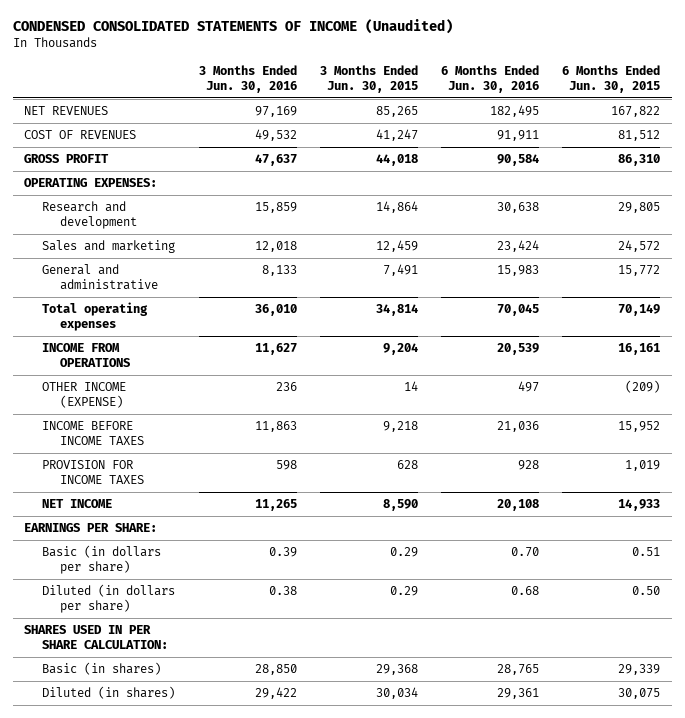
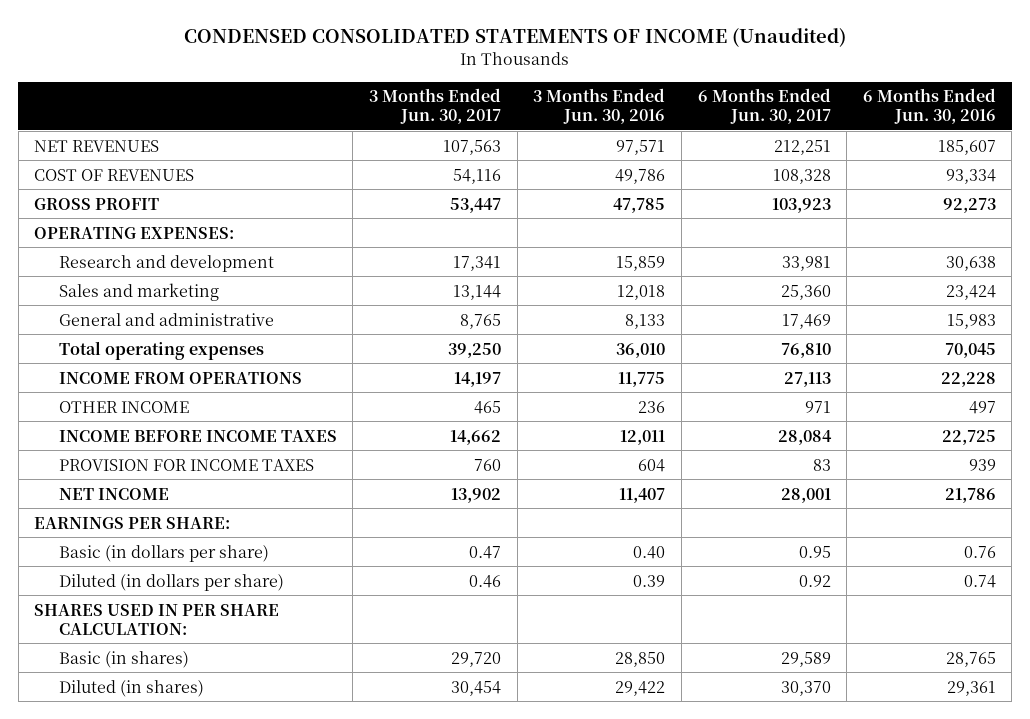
- | 3 Months Ended Jun. 30, 2016 | 3 Months Ended Jun. 30, 2015 | 6 Months Ended Jun. 30, 2016 | 6 Months Ended Jun. 30, 2015
+ | 3 Months Ended Jun. 30, 2017 | 3 Months Ended Jun. 30, 2016 | 6 Months Ended Jun. 30, 2017 | 6 Months Ended Jun. 30, 2016
- NET REVENUES | 97,169 | 85,265 | 182,495 | 167,822
- COST OF REVENUES | 49,532 | 41,247 | 91,911 | 81,512
- GROSS PROFIT | 47,637 | 44,018 | 90,584 | 86,310
+ NET REVENUES | 107,563 | 97,571 | 212,251 | 185,607
+ COST OF REVENUES | 54,116 | 49,786 | 108,328 | 93,334
+ GROSS PROFIT | 53,447 | 47,785 | 103,923 | 92,273
- INCOME FROM OPERATIONS | 11,627 | 9,204 | 20,539 | 16,161
- OTHER INCOME (EXPENSE) | 236 | 14 | 497 | (209)
- INCOME BEFORE INCOME TAXES | 11,863 | 9,218 | 21,036 | 15,952
- PROVISION FOR INCOME TAXES | 598 | 628 | 928 | 1,019
- NET INCOME | 11,265 | 8,590 | 20,108 | 14,933
+ INCOME FROM OPERATIONS | 14,197 | 11,775 | 27,113 | 22,228
+ OTHER INCOME | 465 | 236 | 971 | 497
+ INCOME BEFORE INCOME TAXES | 14,662 | 12,011 | 28,084 | 22,725
+ PROVISION FOR INCOME TAXES | 760 | 604 | 83 | 939
+ NET INCOME | 13,902 | 11,407 | 28,001 | 21,786
- Basic (in dollars per share) | 0.39 | 0.29 | 0.70 | 0.51
- Diluted (in dollars per share) | 0.38 | 0.29 | 0.68 | 0.50
+ Basic (in dollars per share) | 0.47 | 0.40 | 0.95 | 0.76
+ Diluted (in dollars per share) | 0.46 | 0.39 | 0.92 | 0.74

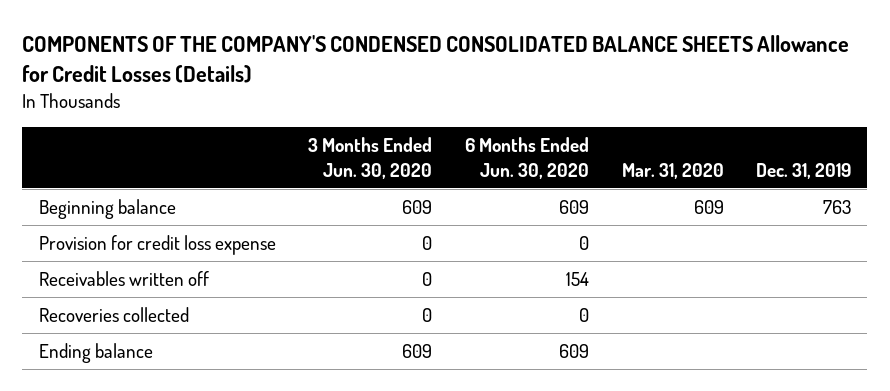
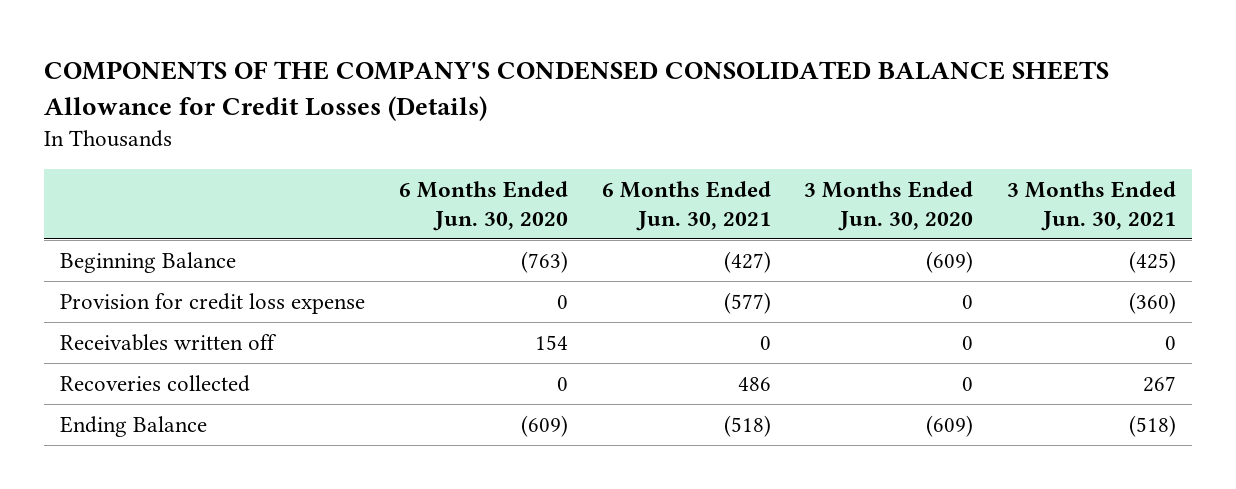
- | 3 Months Ended Jun. 30, 2020 | 6 Months Ended Jun. 30, 2020 | Mar. 31, 2020 | Dec. 31, 2019
+ | 6 Months Ended Jun. 30, 2020 | 6 Months Ended Jun. 30, 2021 | 3 Months Ended Jun. 30, 2020 | 3 Months Ended Jun. 30, 2021
- Beginning balance | 609 | 609 | 609 | 763
+ Beginning Balance | (763) | (427) | (609) | (425)
- Ending balance | 609 | 609 | |
+ Ending Balance | (609) | (518) | (609) | (518)

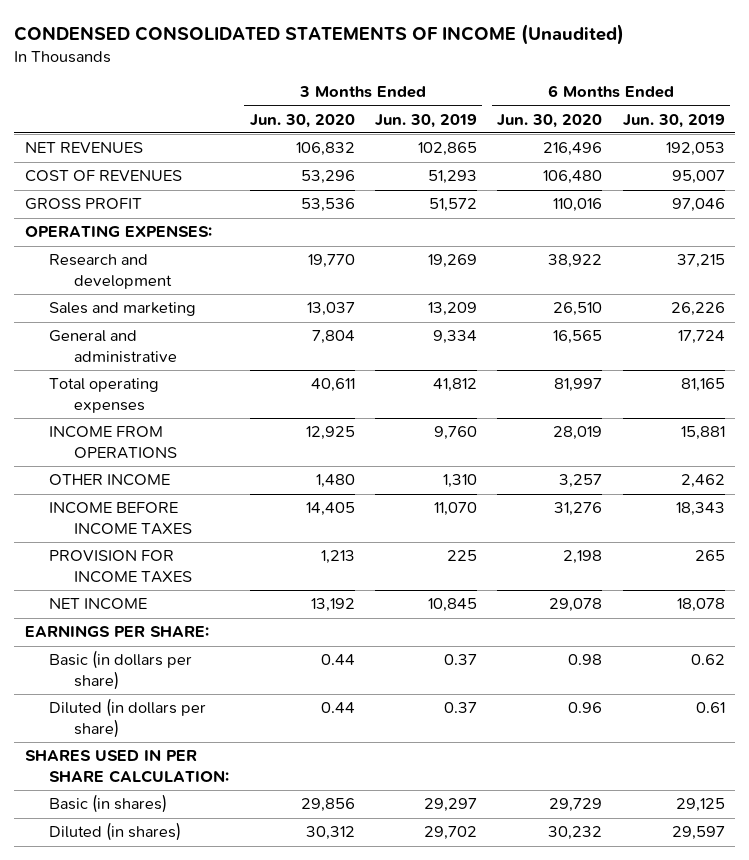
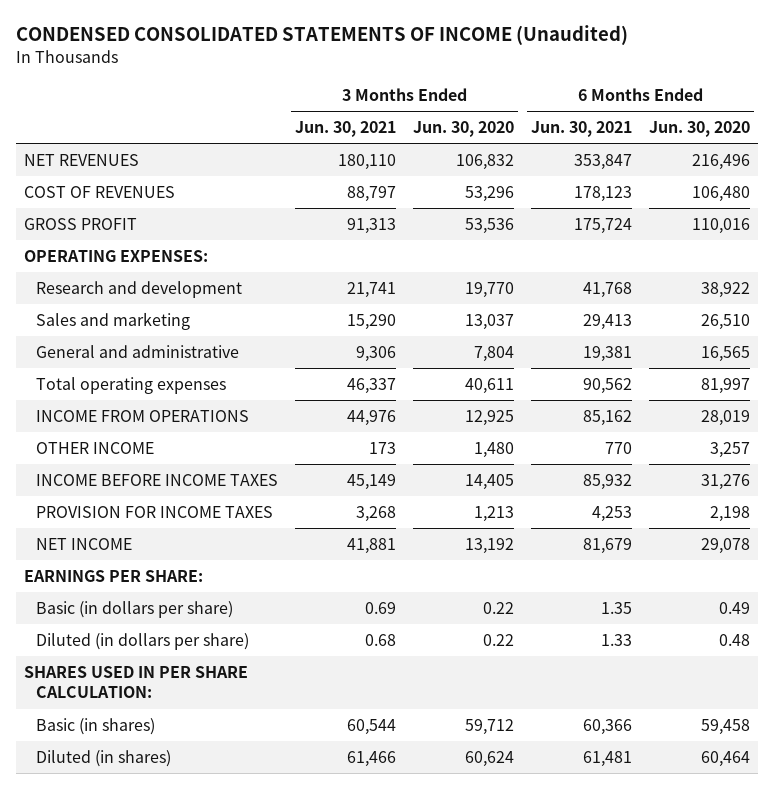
- | 3 Months Ended Jun. 30, 2020 | 3 Months Ended Jun. 30, 2019 | 6 Months Ended Jun. 30, 2020 | 6 Months Ended Jun. 30, 2019
+ | 3 Months Ended Jun. 30, 2021 | 3 Months Ended Jun. 30, 2020 | 6 Months Ended Jun. 30, 2021 | 6 Months Ended Jun. 30, 2020
- Basic (in dollars per share) | 0.44 | 0.37 | 0.98 | 0.62
- Diluted (in dollars per share) | 0.44 | 0.37 | 0.96 | 0.61
+ Basic (in dollars per share) | 0.69 | 0.22 | 1.35 | 0.49
+ Diluted (in dollars per share) | 0.68 | 0.22 | 1.33 | 0.48
- Basic (in shares) | 29,856 | 29,297 | 29,729 | 29,125
- Diluted (in shares) | 30,312 | 29,702 | 30,232 | 29,597
+ Basic (in shares) | 60,544 | 59,712 | 60,366 | 59,458
+ Diluted (in shares) | 61,466 | 60,624 | 61,481 | 60,464

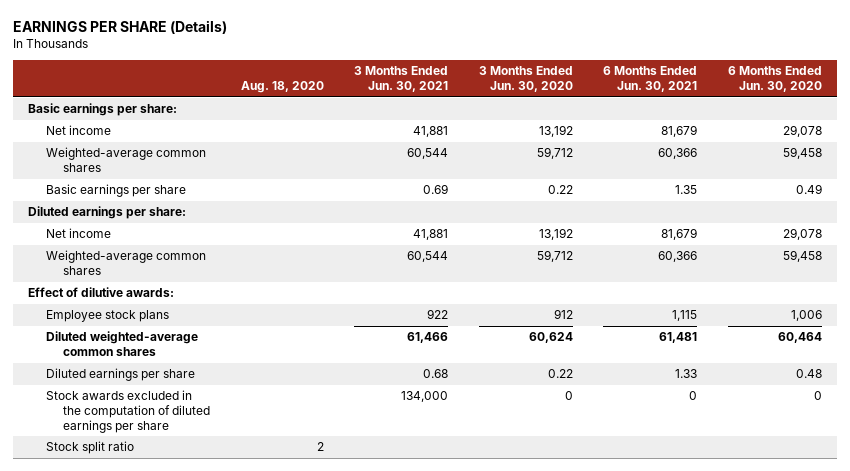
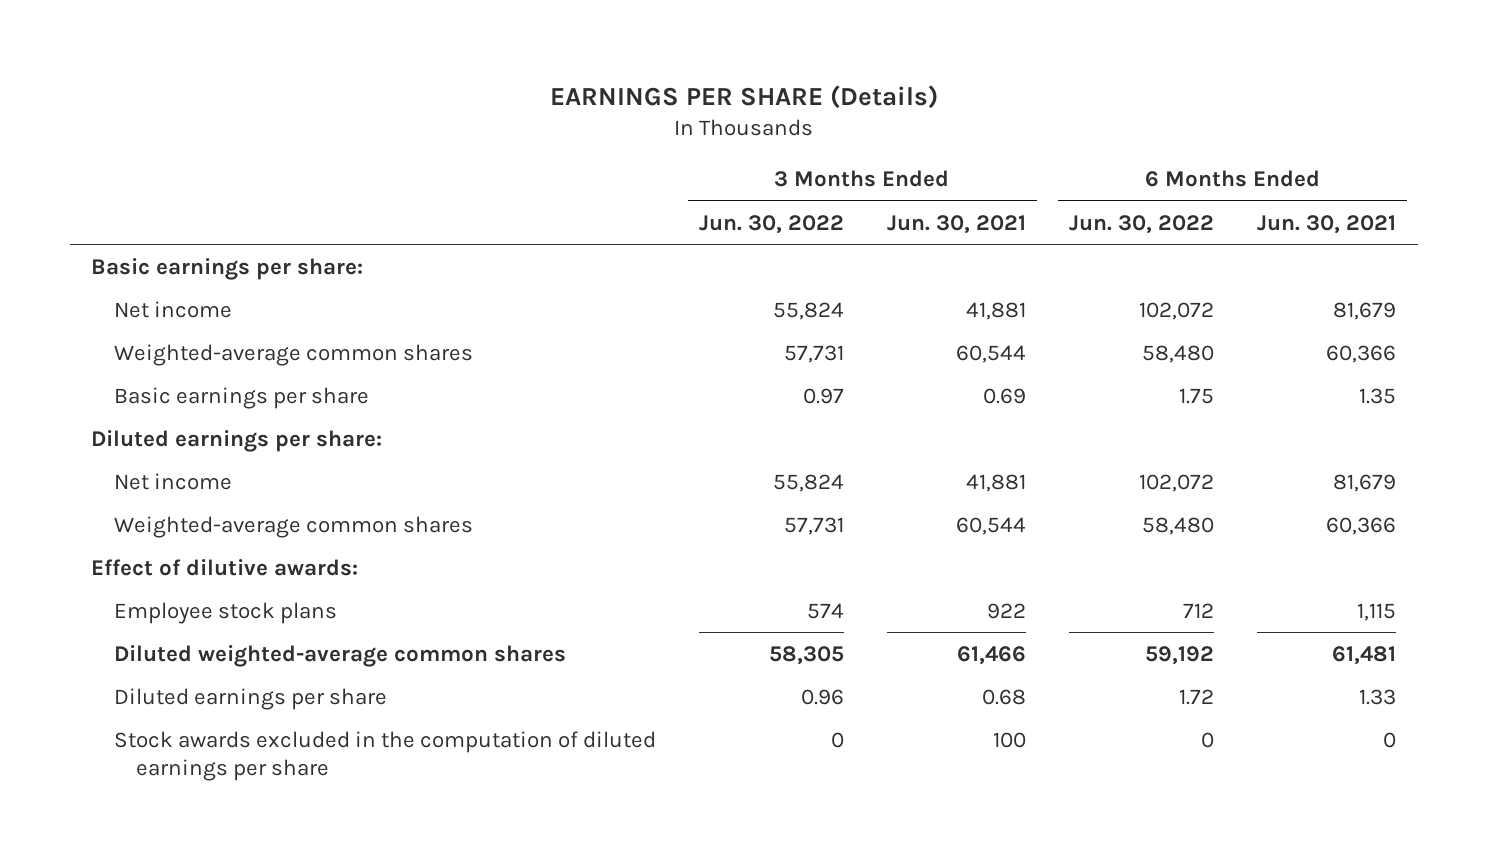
- | Aug. 18, 2020 | 3 Months Ended Jun. 30, 2021 | 3 Months Ended Jun. 30, 2020 | 6 Months Ended Jun. 30, 2021 | 6 Months Ended Jun. 30, 2020
+ | 3 Months Ended Jun. 30, 2022 | 3 Months Ended Jun. 30, 2021 | 6 Months Ended Jun. 30, 2022 | 6 Months Ended Jun. 30, 2021
- Stock awards excluded in the computation of diluted earnings per share | | 134,000 | 0 | 0 | 0
- Stock split ratio | 2 | | | |
+ Stock awards excluded in the computation of diluted earnings per share | 0 | 100 | 0 | 0

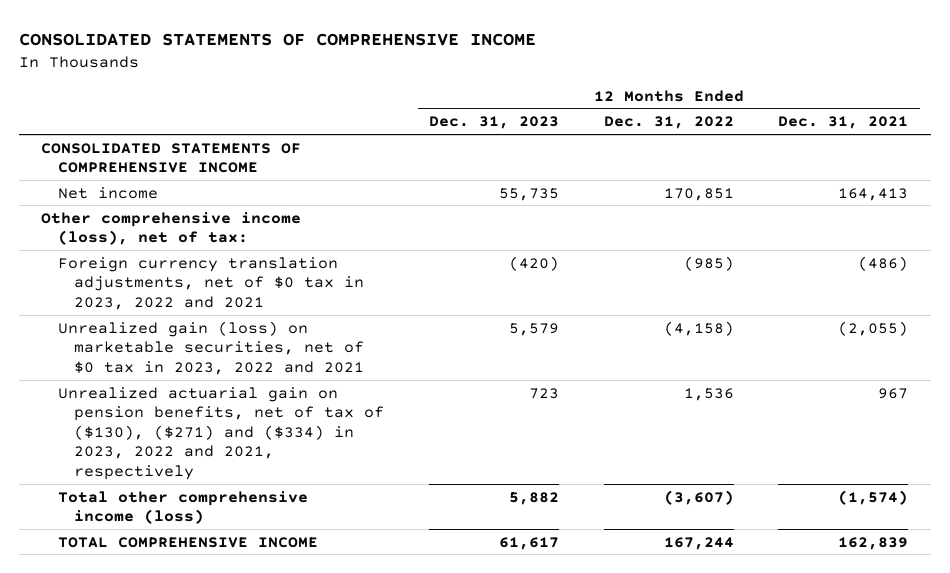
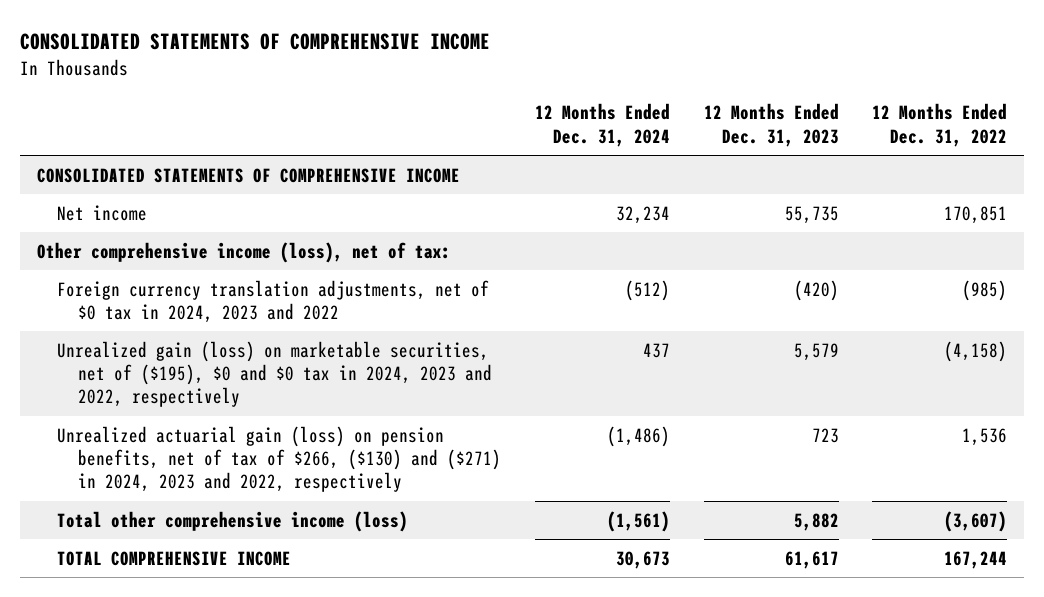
- | 12 Months Ended Dec. 31, 2023 | 12 Months Ended Dec. 31, 2022 | 12 Months Ended Dec. 31, 2021
+ | 12 Months Ended Dec. 31, 2024 | 12 Months Ended Dec. 31, 2023 | 12 Months Ended Dec. 31, 2022
- Foreign currency translation adjustments, net of $0 tax in 2023, 2022 and 2021 | (420) | (985) | (486)
- Unrealized gain (loss) on marketable securities, net of $0 tax in 2023, 2022 and 2021 | 5,579 | (4,158) | (2,055)
- Unrealized actuarial gain on pension benefits, net of tax of ($130), ($271) and ($334) in 2023, 2022 and 2021, respectively | 723 | 1,536 | 967
+ Foreign currency translation adjustments, net of $0 tax in 2024, 2023 and 2022 | (512) | (420) | (985)
+ Unrealized gain (loss) on marketable securities, net of ($195), $0 and $0 tax in 2024, 2023 and 2022, respectively | 437 | 5,579 | (4,158)
+ Unrealized actuarial gain (loss) on pension benefits, net of tax of $266, ($130) and ($271) in 2024, 2023 and 2022, respectively | (1,486) | 723 | 1,536

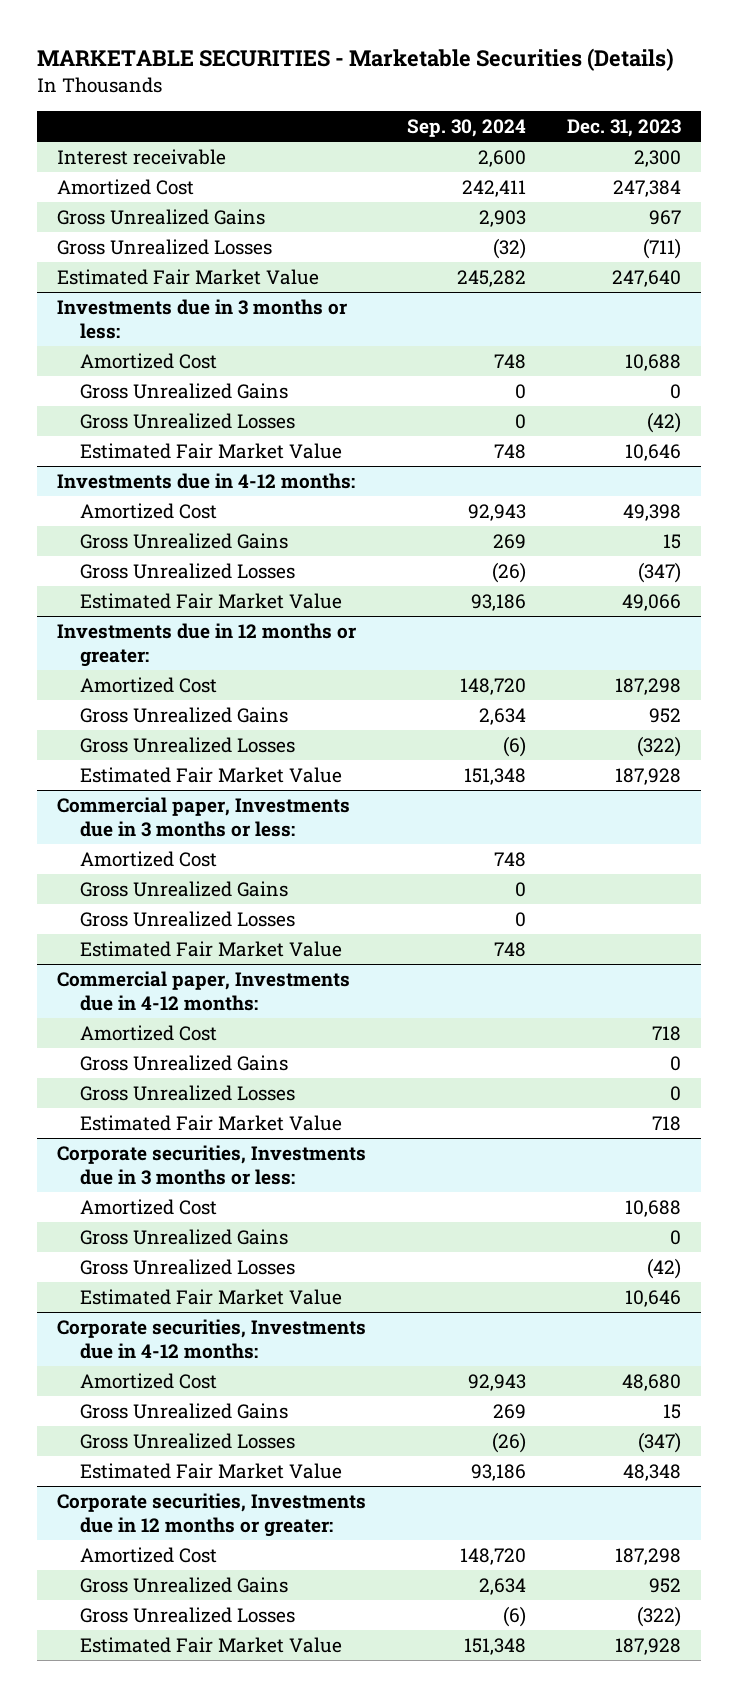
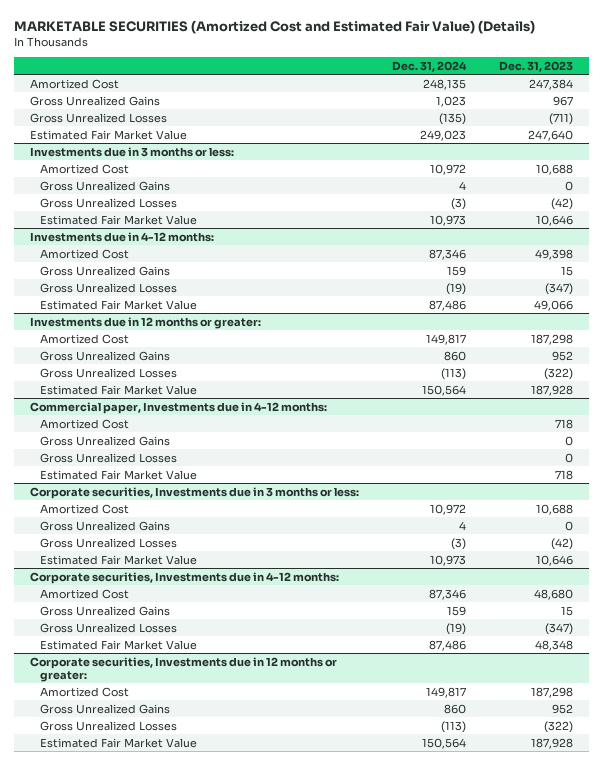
- MARKETABLE SECURITIES - Marketable Securities (Details)
+ MARKETABLE SECURITIES (Amortized Cost and Estimated Fair Value) (Details)
- | Sep. 30, 2024 | Dec. 31, 2023
+ | Dec. 31, 2024 | Dec. 31, 2023
- Interest receivable | 2,600 | 2,300
- Commercial paper, Investments due in 3 months or less:
- Amortized Cost | 748 |
- Gross Unrealized Gains | 0 |
- Gross Unrealized Losses | 0 |
- Estimated Fair Market Value | 748 |

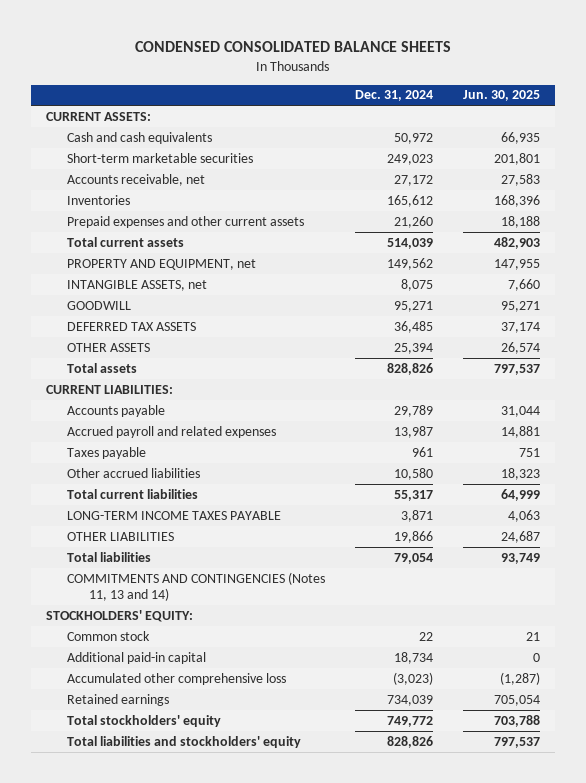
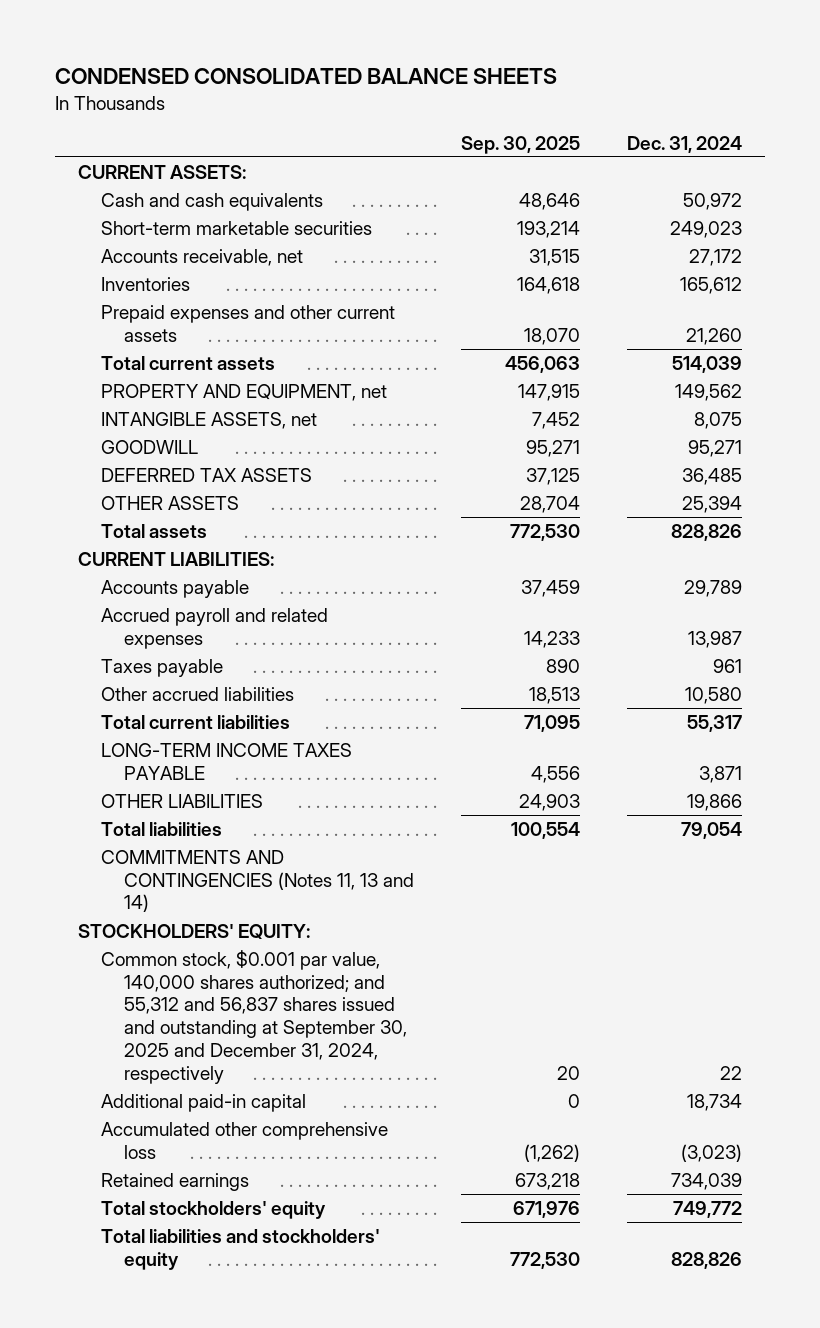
- | Dec. 31, 2024 | Jun. 30, 2025
+ | Sep. 30, 2025 | Dec. 31, 2024
- Common stock | 22 | 21
+ Common stock, $0.001 par value, 140,000 shares authorized; and 55,312 and 56,837 shares issued and outstanding at September 30, 2025 and December 31, 2024, respectively | 20 | 22

